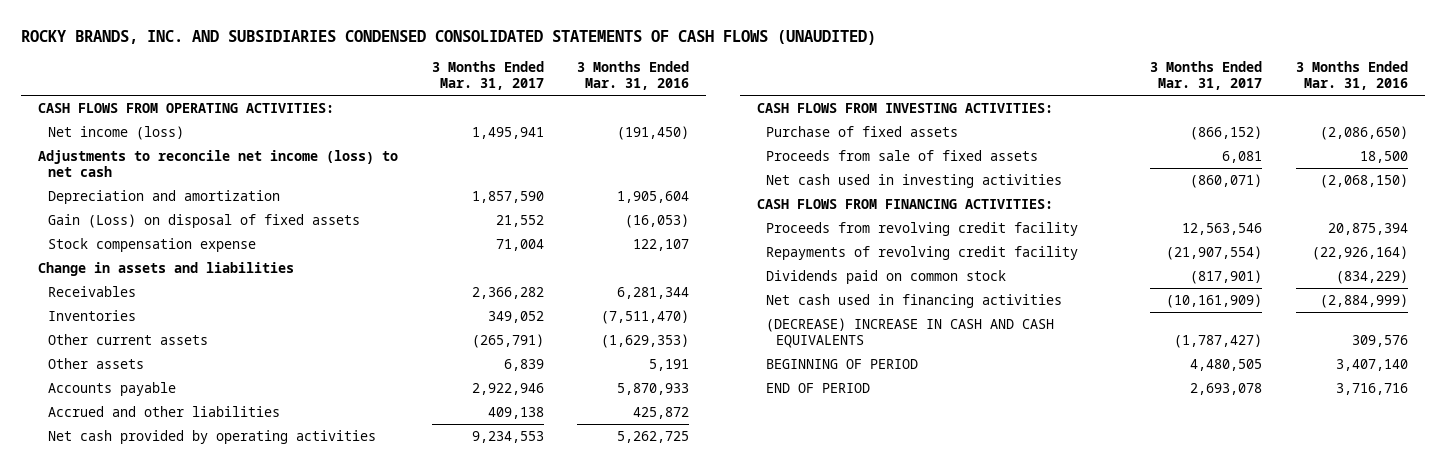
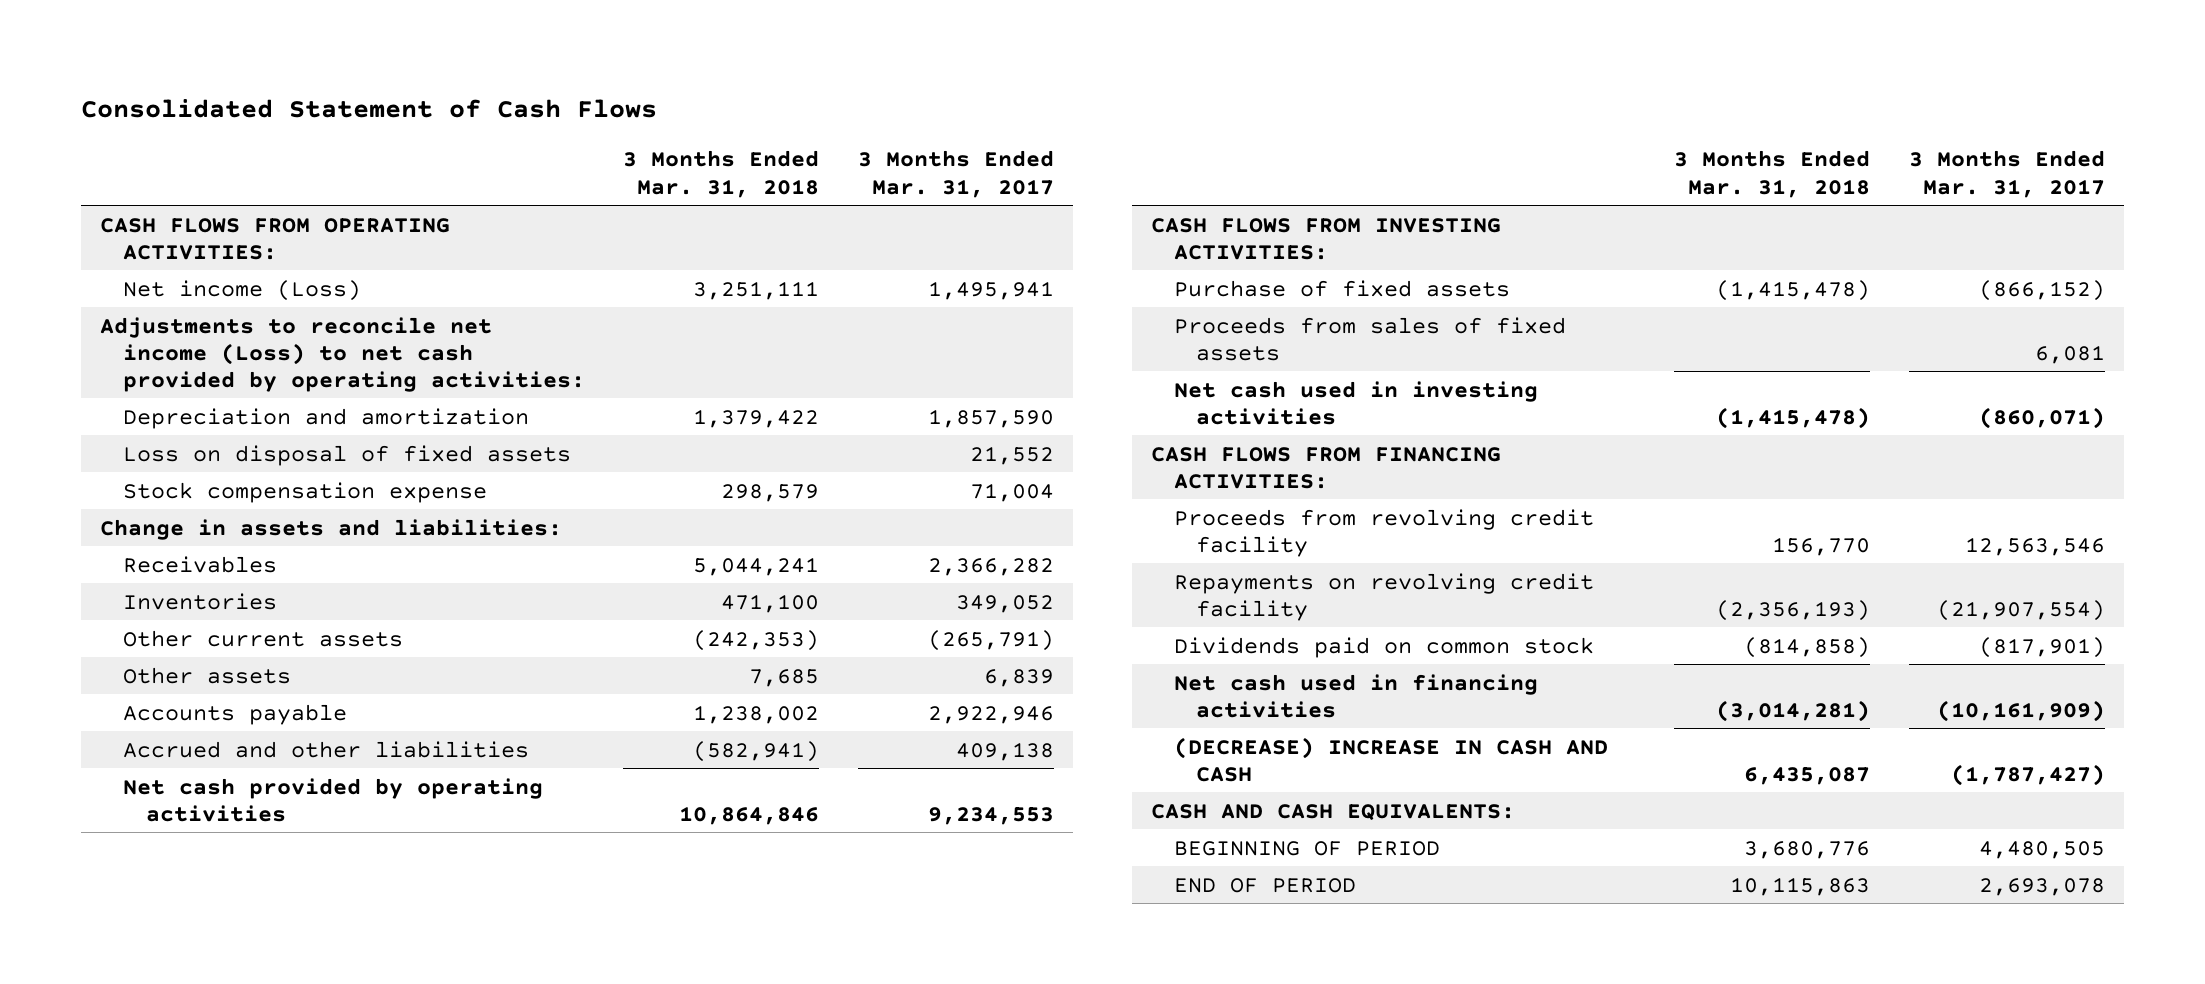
- ROCKY BRANDS, INC. AND SUBSIDIARIES CONDENSED CONSOLIDATED STATEMENTS OF CASH FLOWS (UNAUDITED)
+ Consolidated Statement of Cash Flows
- | 3 Months Ended Mar. 31, 2017 | 3 Months Ended Mar. 31, 2016
+ | 3 Months Ended Mar. 31, 2018 | 3 Months Ended Mar. 31, 2017
- Net income (loss) | 1,495,941 | (191,450)
- Adjustments to reconcile net income (loss) to net cash
+ Net income (Loss) | 3,251,111 | 1,495,941
+ Adjustments to reconcile net income (Loss) to net cash provided by operating activities:
- Gain (Loss) on disposal of fixed assets | 21,552 | (16,053)
+ Loss on disposal of fixed assets | | 21,552
- Change in assets and liabilities
+ Change in assets and liabilities:
- Proceeds from sale of fixed assets | 6,081 | 18,500
+ Proceeds from sales of fixed assets | | 6,081
- Repayments of revolving credit facility | (21,907,554) | (22,926,164)
+ Repayments on revolving credit facility | (2,356,193) | (21,907,554)
- (DECREASE) INCREASE IN CASH AND CASH EQUIVALENTS | (1,787,427) | 309,576
+ (DECREASE) INCREASE IN CASH AND CASH | 6,435,087 | (1,787,427)
+ CASH AND CASH EQUIVALENTS:

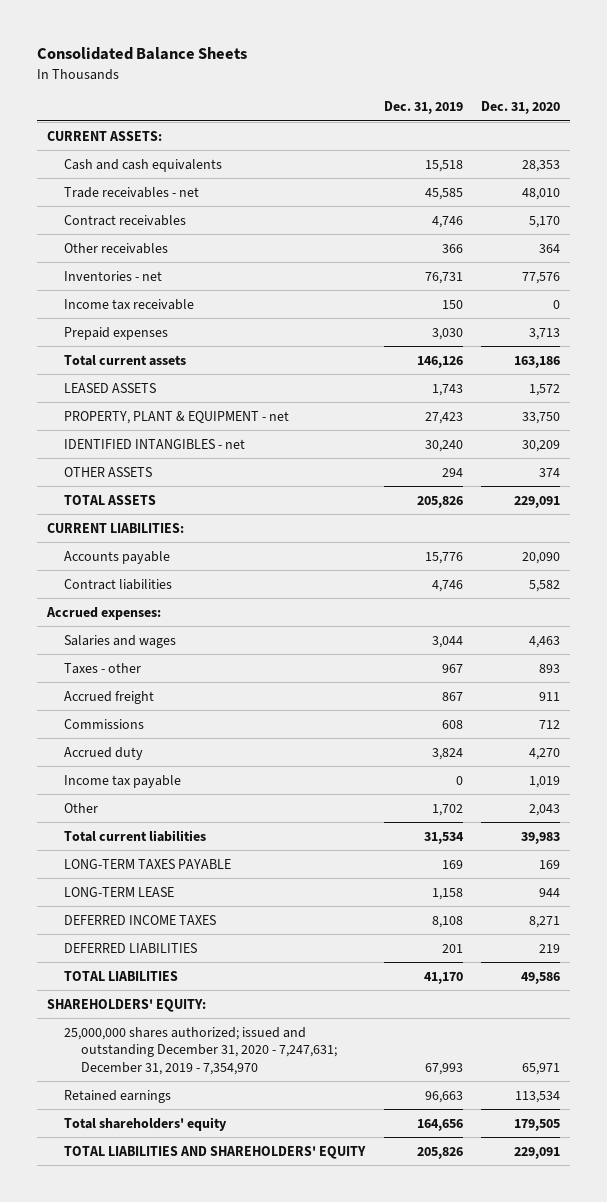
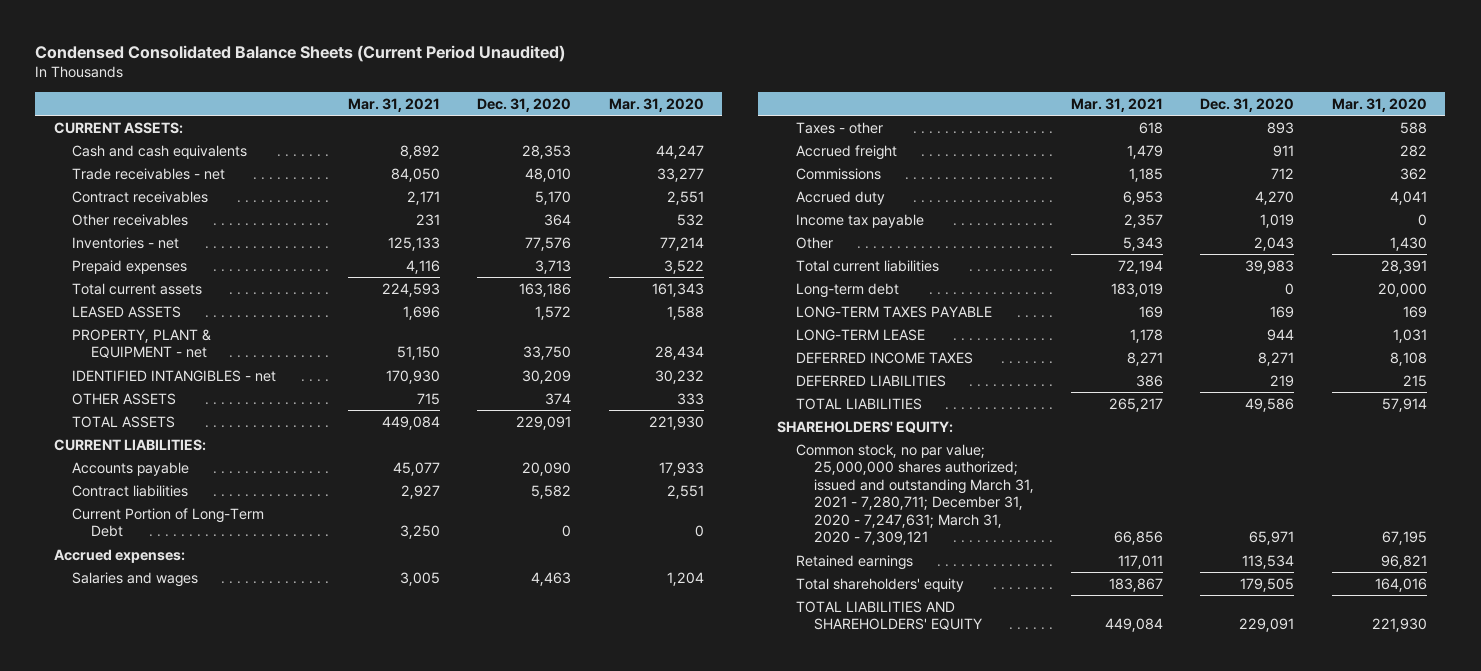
- Consolidated Balance Sheets
+ Condensed Consolidated Balance Sheets (Current Period Unaudited)
- | Dec. 31, 2019 | Dec. 31, 2020
+ | Mar. 31, 2021 | Dec. 31, 2020 | Mar. 31, 2020
- Income tax receivable | 150 | 0
+ Current Portion of Long-Term Debt | 3,250 | 0 | 0
+ Long-term debt | 183,019 | 0 | 20,000
- 25,000,000 shares authorized; issued and outstanding December 31, 2020 - 7,247,631; December 31, 2019 - 7,354,970 | 67,993 | 65,971
+ Common stock, no par value; 25,000,000 shares authorized; issued and outstanding March 31, 2021 - 7,280,711; December 31, 2020 - 7,247,631; March 31, 2020 - 7,309,121 | 66,856 | 65,971 | 67,195

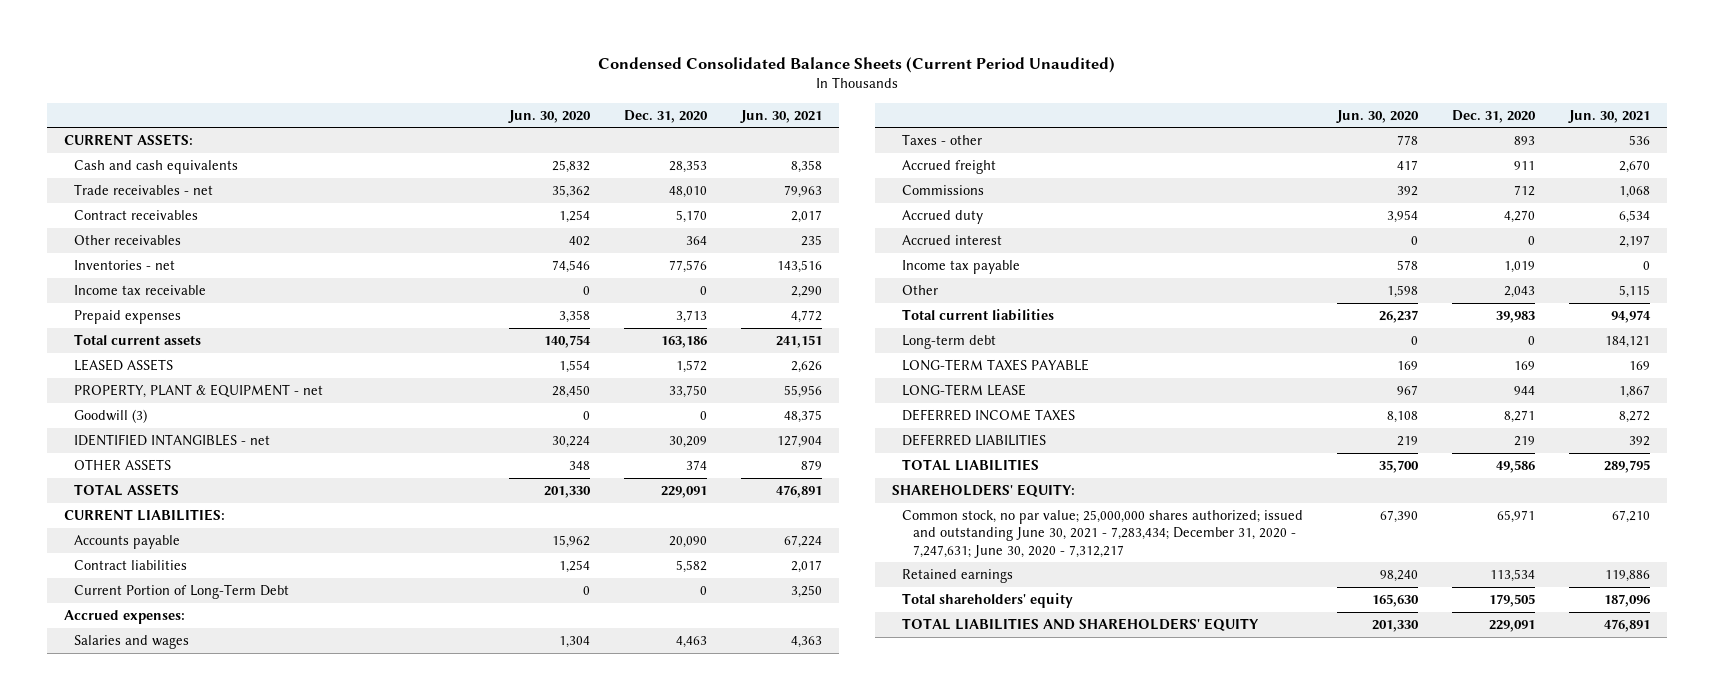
- | Mar. 31, 2021 | Dec. 31, 2020 | Mar. 31, 2020
+ | Jun. 30, 2020 | Dec. 31, 2020 | Jun. 30, 2021
+ Income tax receivable | 0 | 0 | 2,290
+ Goodwill (3) | 0 | 0 | 48,375
+ Accrued interest | 0 | 0 | 2,197
- Common stock, no par value; 25,000,000 shares authorized; issued and outstanding March 31, 2021 - 7,280,711; December 31, 2020 - 7,247,631; March 31, 2020 - 7,309,121 | 66,856 | 65,971 | 67,195
+ Common stock, no par value; 25,000,000 shares authorized; issued and outstanding June 30, 2021 - 7,283,434; December 31, 2020 - 7,247,631; June 30, 2020 - 7,312,217 | 67,390 | 65,971 | 67,210

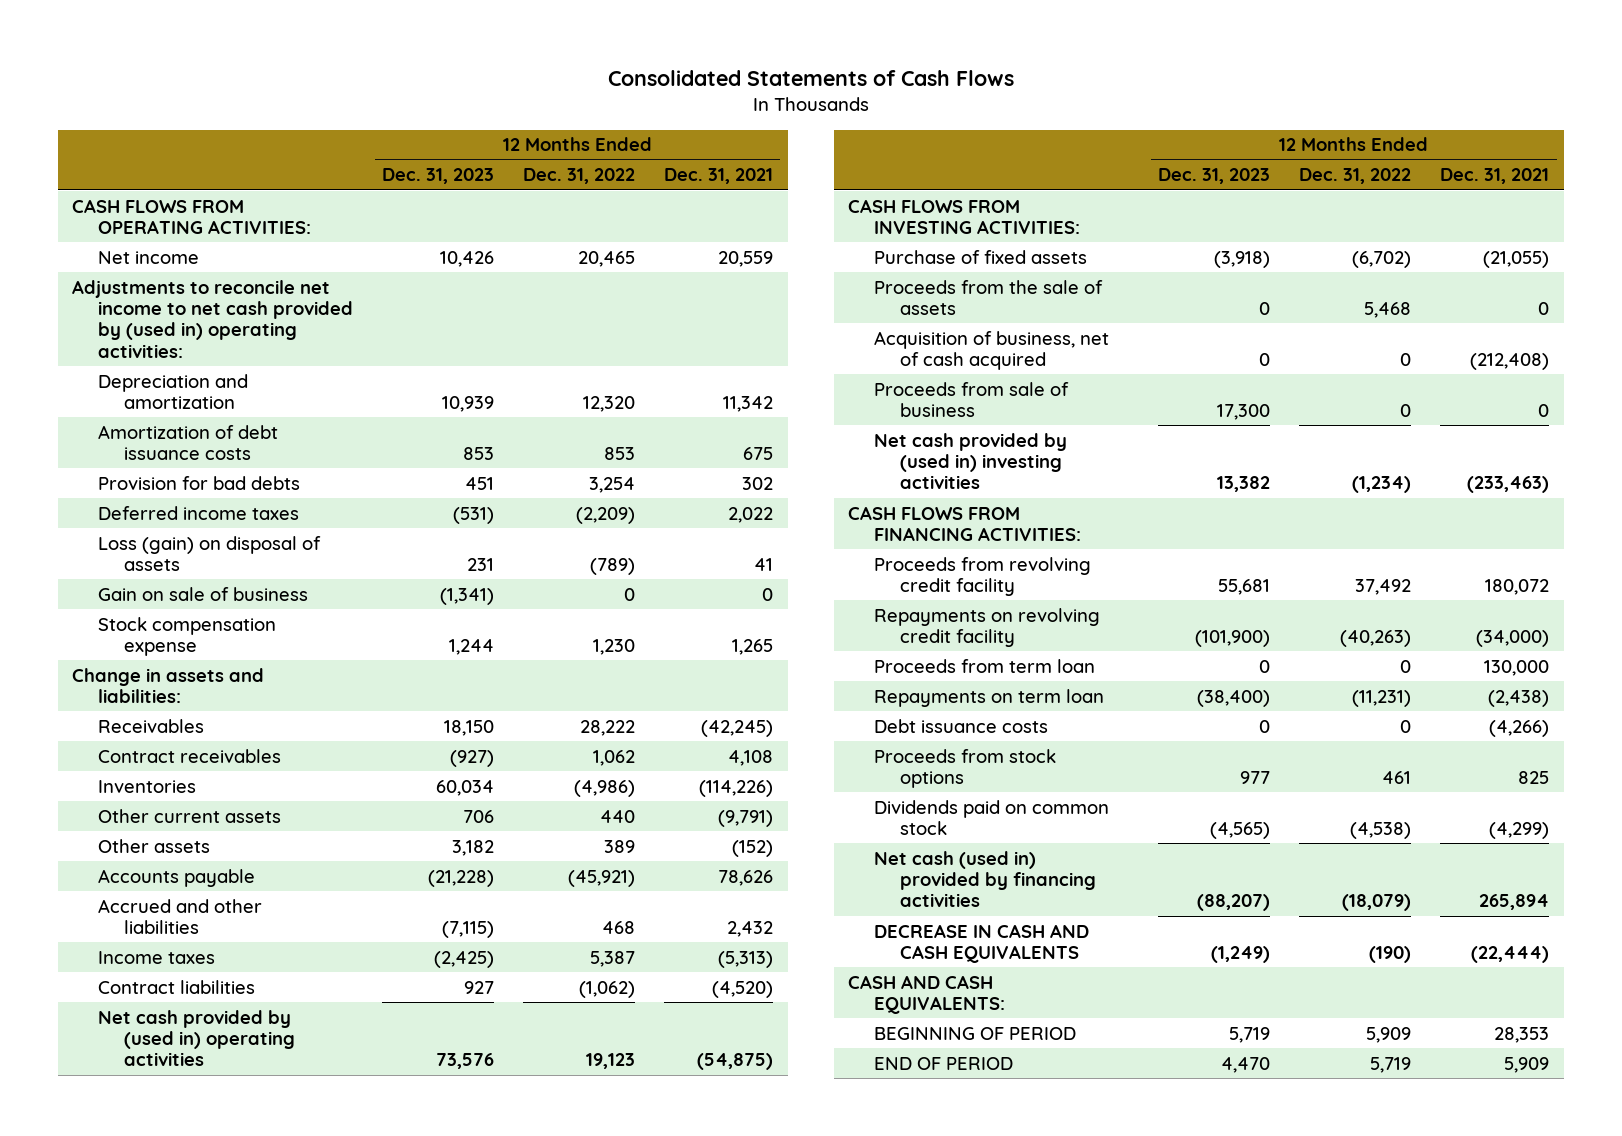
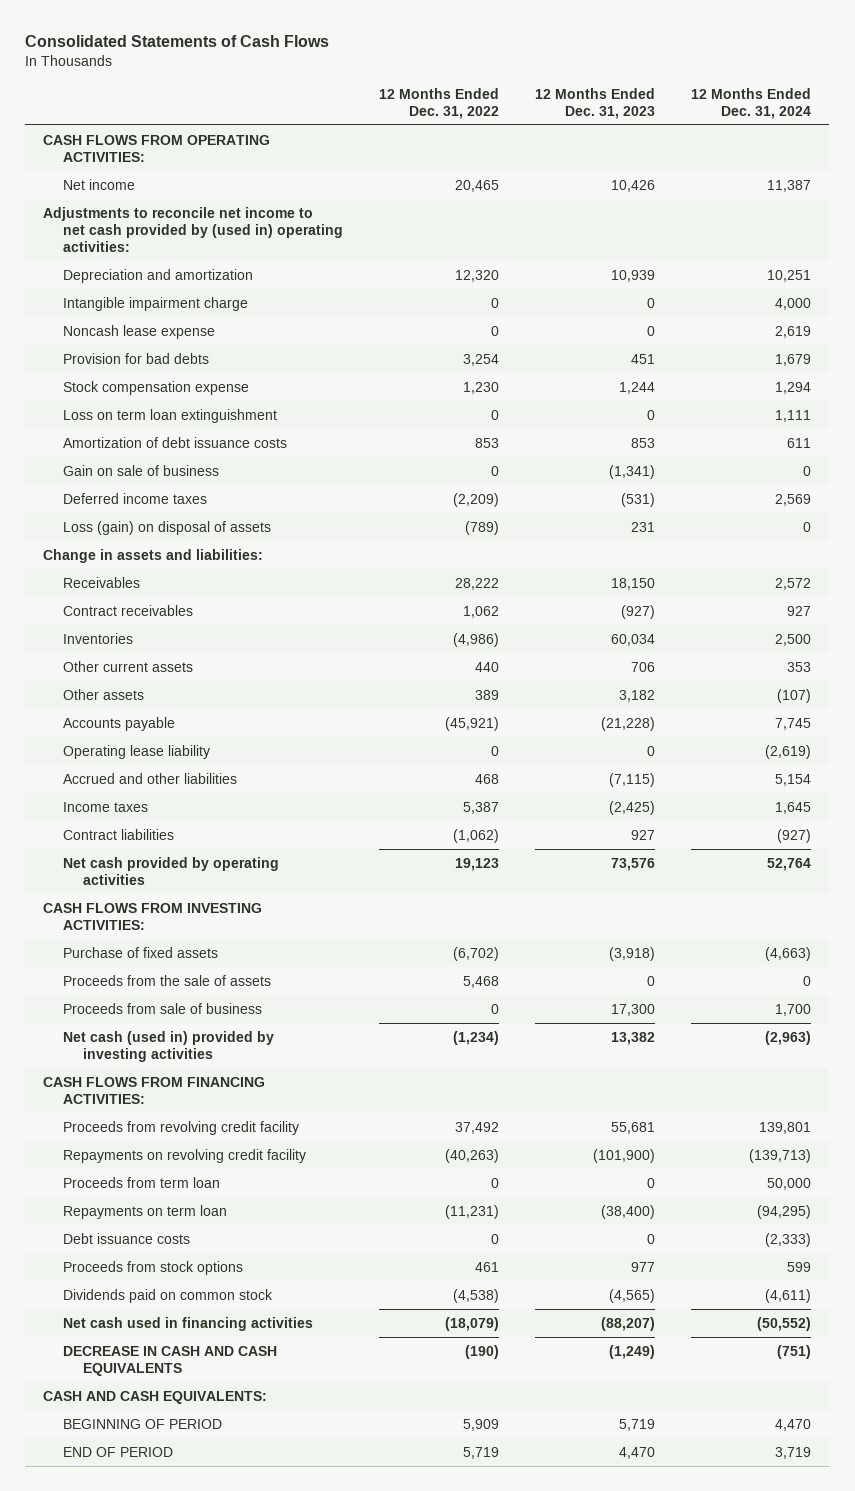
- | 12 Months Ended Dec. 31, 2023 | 12 Months Ended Dec. 31, 2022 | 12 Months Ended Dec. 31, 2021
+ | 12 Months Ended Dec. 31, 2022 | 12 Months Ended Dec. 31, 2023 | 12 Months Ended Dec. 31, 2024
+ Intangible impairment charge | 0 | 0 | 4,000
+ Noncash lease expense | 0 | 0 | 2,619
moved up: Stock compensation expense | 1,230 | 1,244 | 1,294
+ Loss on term loan extinguishment | 0 | 0 | 1,111
moved down: Amortization of debt issuance costs | 853 | 853 | 611
moved up: Gain on sale of business | 0 | (1,341) | 0
+ Operating lease liability | 0 | 0 | (2,619)
- Net cash provided by (used in) operating activities | 73,576 | 19,123 | (54,875)
+ Net cash provided by operating activities | 19,123 | 73,576 | 52,764
- Acquisition of business, net of cash acquired | 0 | 0 | (212,408)
- Net cash provided by (used in) investing activities | 13,382 | (1,234) | (233,463)
+ Net cash (used in) provided by investing activities | (1,234) | 13,382 | (2,963)
- Net cash (used in) provided by financing activities | (88,207) | (18,079) | 265,894
+ Net cash used in financing activities | (18,079) | (88,207) | (50,552)

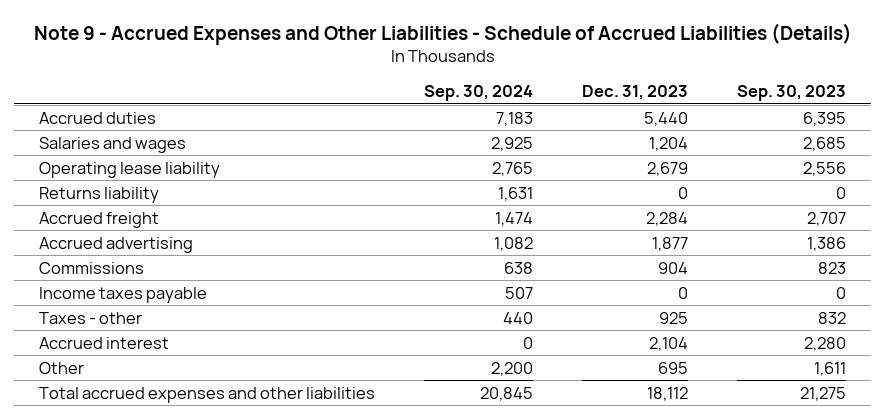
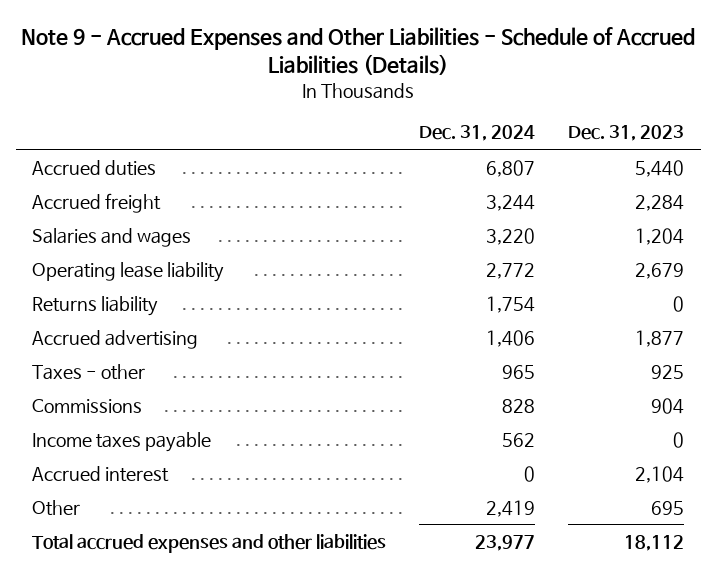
- | Sep. 30, 2024 | Dec. 31, 2023 | Sep. 30, 2023
+ | Dec. 31, 2024 | Dec. 31, 2023
moved up: Accrued freight | 3,244 | 2,284
moved up: Taxes - other | 965 | 925

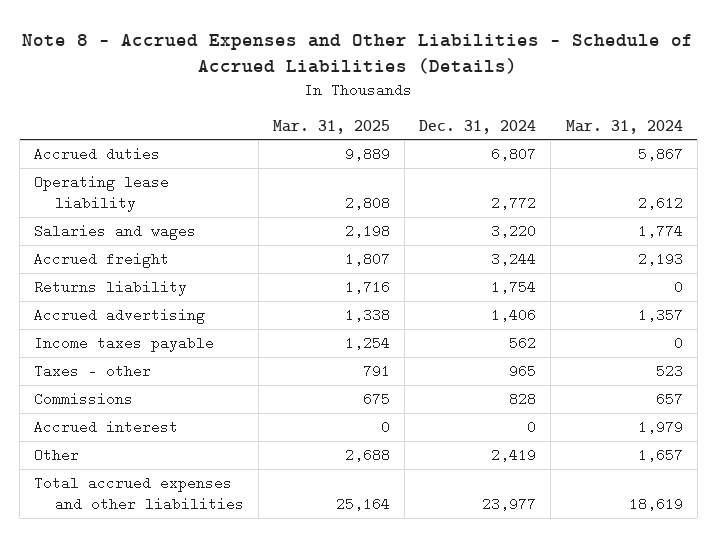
- Note 9 - Accrued Expenses and Other Liabilities - Schedule of Accrued Liabilities (Details)
+ Note 8 - Accrued Expenses and Other Liabilities - Schedule of Accrued Liabilities (Details)
- | Dec. 31, 2024 | Dec. 31, 2023
+ | Mar. 31, 2025 | Dec. 31, 2024 | Mar. 31, 2024
moved down: Salaries and wages | 2,198 | 3,220 | 1,774
moved down: Accrued freight | 1,807 | 3,244 | 2,193
moved up: Income taxes payable | 1,254 | 562 | 0

